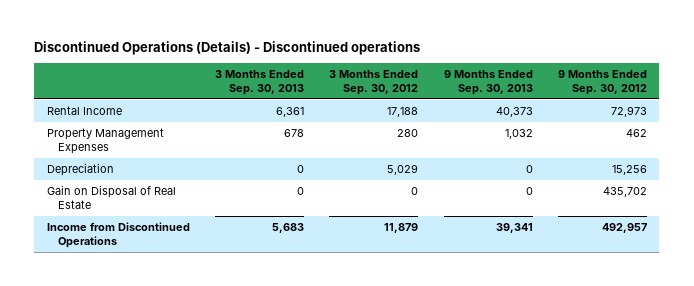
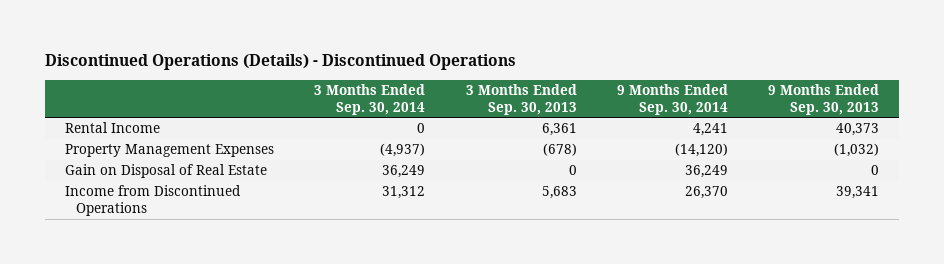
- Discontinued Operations (Details) - Discontinued operations
+ Discontinued Operations (Details) - Discontinued Operations
- | 3 Months Ended Sep. 30, 2013 | 3 Months Ended Sep. 30, 2012 | 9 Months Ended Sep. 30, 2013 | 9 Months Ended Sep. 30, 2012
+ | 3 Months Ended Sep. 30, 2014 | 3 Months Ended Sep. 30, 2013 | 9 Months Ended Sep. 30, 2014 | 9 Months Ended Sep. 30, 2013
- Property Management Expenses | 678 | 280 | 1,032 | 462
- Depreciation | 0 | 5,029 | 0 | 15,256
+ Property Management Expenses | (4,937) | (678) | (14,120) | (1,032)

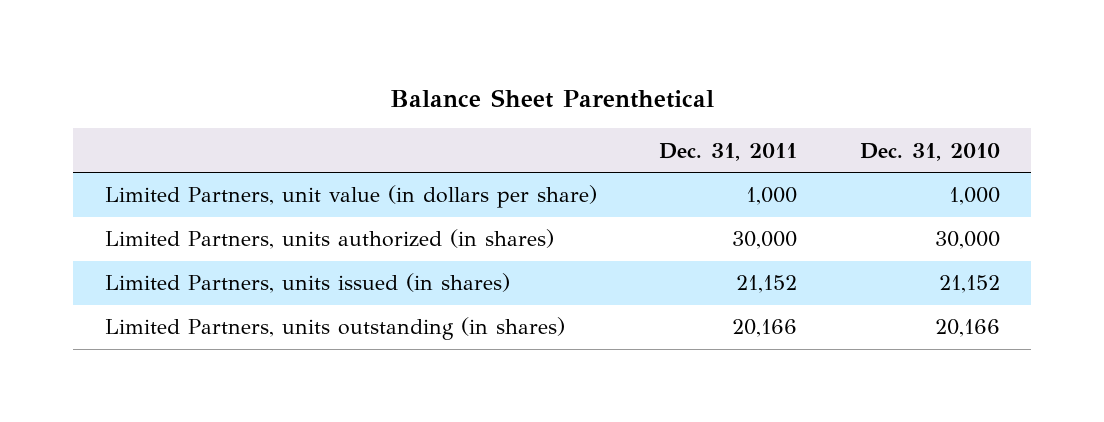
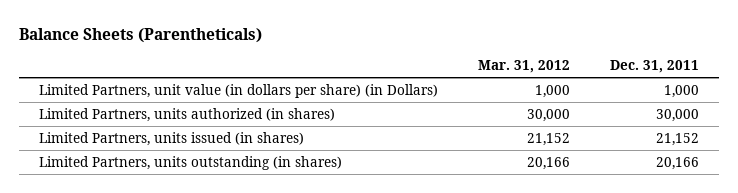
- Balance Sheet Parenthetical
+ Balance Sheets (Parentheticals)
- | Dec. 31, 2011 | Dec. 31, 2010
+ | Mar. 31, 2012 | Dec. 31, 2011
- Limited Partners, unit value (in dollars per share) | 1,000 | 1,000
+ Limited Partners, unit value (in dollars per share) (in Dollars) | 1,000 | 1,000

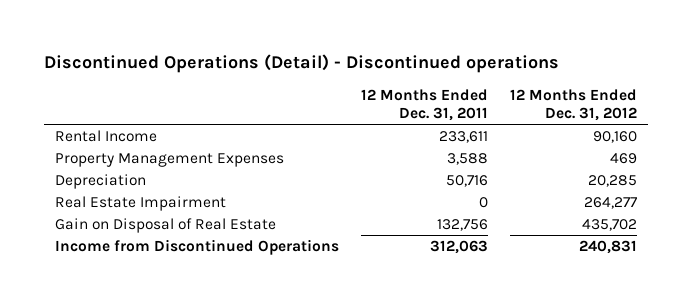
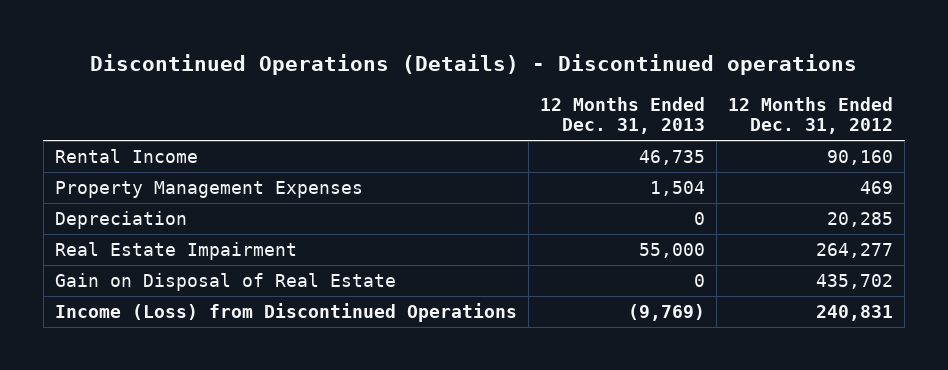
- Discontinued Operations (Detail) - Discontinued operations
+ Discontinued Operations (Details) - Discontinued operations
- | 12 Months Ended Dec. 31, 2011 | 12 Months Ended Dec. 31, 2012
+ | 12 Months Ended Dec. 31, 2013 | 12 Months Ended Dec. 31, 2012
- Income from Discontinued Operations | 312,063 | 240,831
+ Income (Loss) from Discontinued Operations | (9,769) | 240,831

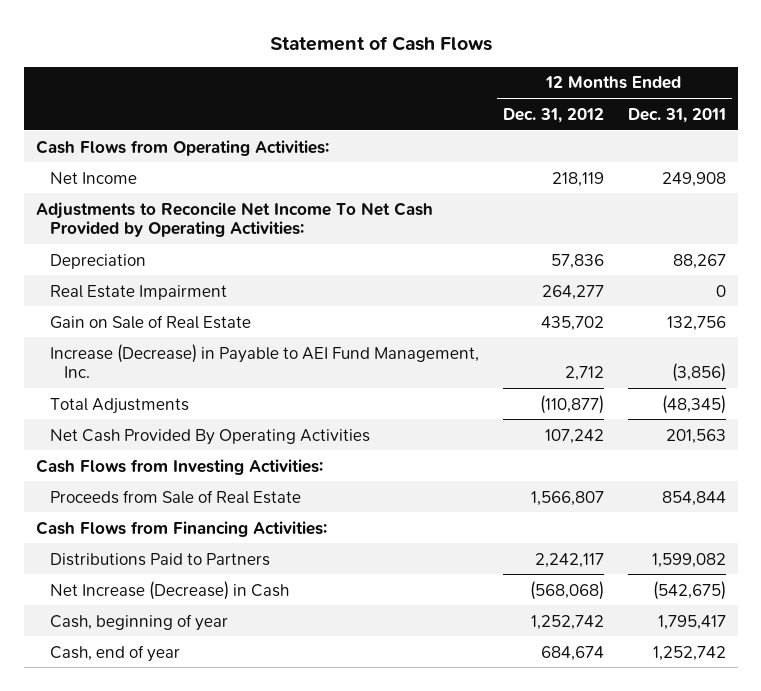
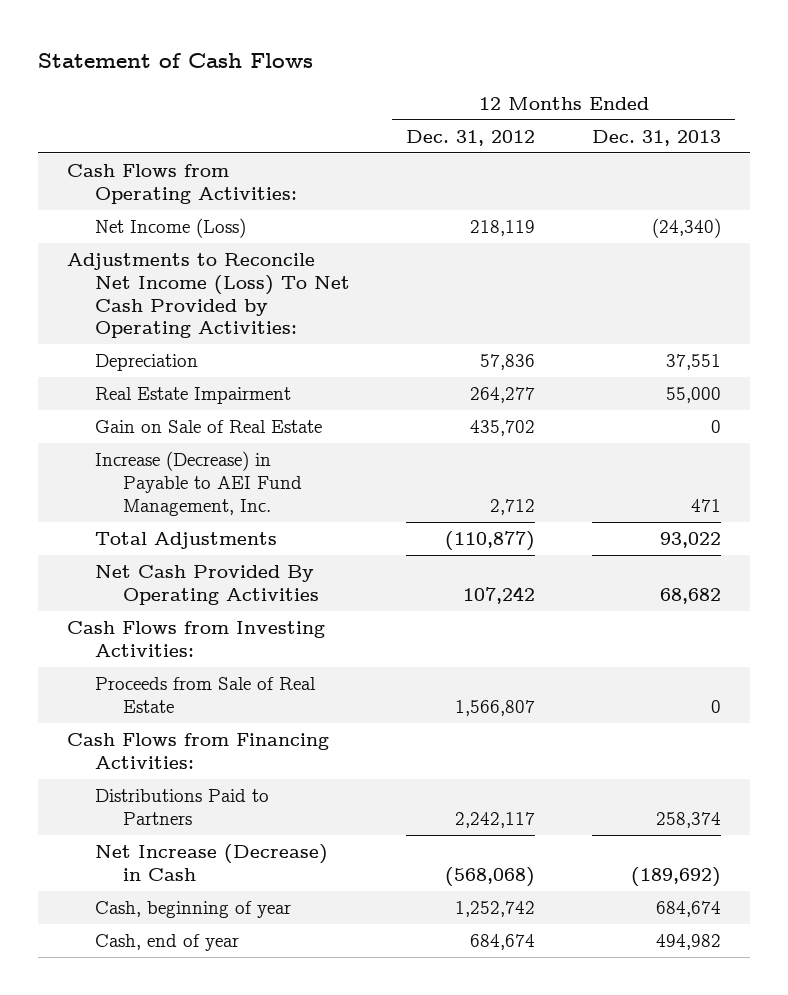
- | 12 Months Ended Dec. 31, 2012 | 12 Months Ended Dec. 31, 2011
+ | 12 Months Ended Dec. 31, 2012 | 12 Months Ended Dec. 31, 2013
- Net Income | 218,119 | 249,908
- Adjustments to Reconcile Net Income To Net Cash Provided by Operating Activities:
+ Net Income (Loss) | 218,119 | (24,340)
+ Adjustments to Reconcile Net Income (Loss) To Net Cash Provided by Operating Activities:

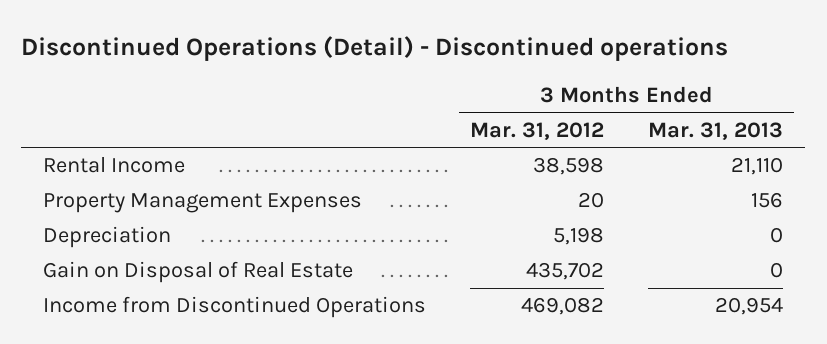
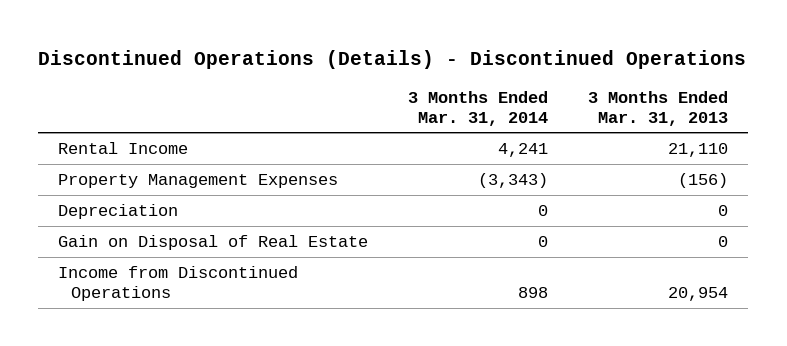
- Discontinued Operations (Detail) - Discontinued operations
+ Discontinued Operations (Details) - Discontinued Operations
- | 3 Months Ended Mar. 31, 2012 | 3 Months Ended Mar. 31, 2013
+ | 3 Months Ended Mar. 31, 2014 | 3 Months Ended Mar. 31, 2013
- Property Management Expenses | 20 | 156
+ Property Management Expenses | (3,343) | (156)

